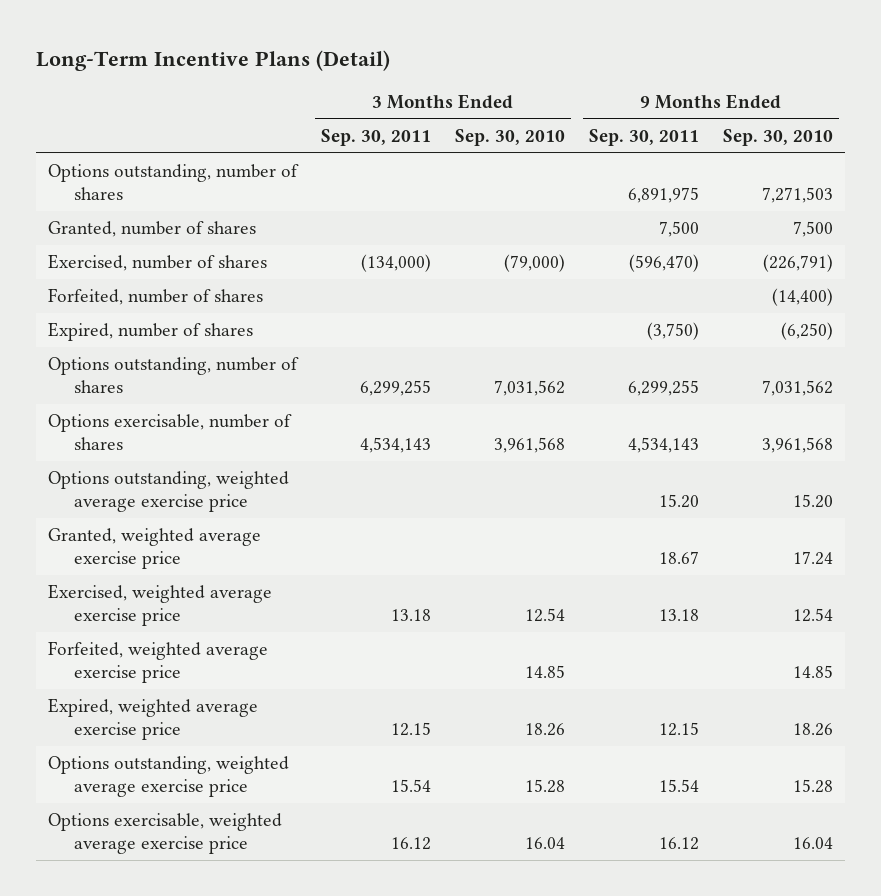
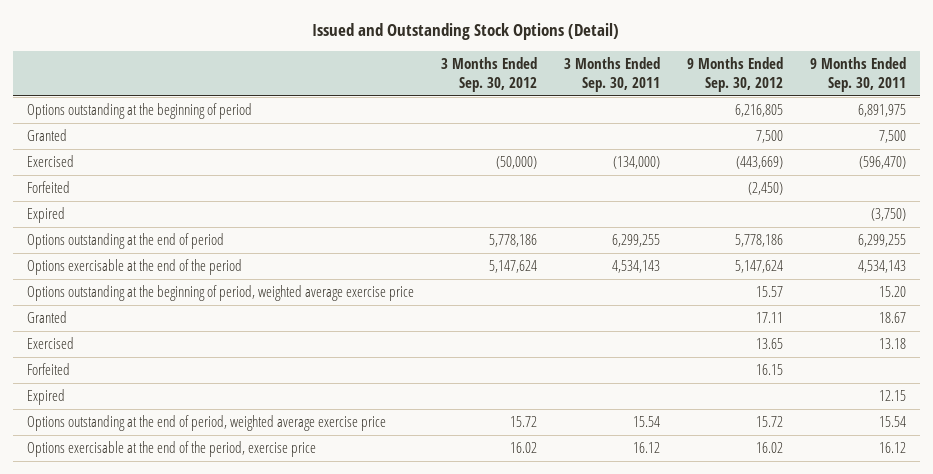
- Long-Term Incentive Plans (Detail)
+ Issued and Outstanding Stock Options (Detail)
- | 3 Months Ended Sep. 30, 2011 | 3 Months Ended Sep. 30, 2010 | 9 Months Ended Sep. 30, 2011 | 9 Months Ended Sep. 30, 2010
+ | 3 Months Ended Sep. 30, 2012 | 3 Months Ended Sep. 30, 2011 | 9 Months Ended Sep. 30, 2012 | 9 Months Ended Sep. 30, 2011
- Options outstanding, number of shares | | | 6,891,975 | 7,271,503
- Granted, number of shares | | | 7,500 | 7,500
- Exercised, number of shares | (134,000) | (79,000) | (596,470) | (226,791)
- Forfeited, number of shares | | | | (14,400)
- Expired, number of shares | | | (3,750) | (6,250)
- Options outstanding, number of shares | 6,299,255 | 7,031,562 | 6,299,255 | 7,031,562
- Options exercisable, number of shares | 4,534,143 | 3,961,568 | 4,534,143 | 3,961,568
- Options outstanding, weighted average exercise price | | | 15.20 | 15.20
- Granted, weighted average exercise price | | | 18.67 | 17.24
- Exercised, weighted average exercise price | 13.18 | 12.54 | 13.18 | 12.54
- Forfeited, weighted average exercise price | | 14.85 | | 14.85
- Expired, weighted average exercise price | 12.15 | 18.26 | 12.15 | 18.26
- Options outstanding, weighted average exercise price | 15.54 | 15.28 | 15.54 | 15.28
- Options exercisable, weighted average exercise price | 16.12 | 16.04 | 16.12 | 16.04
+ Options outstanding at the beginning of period | | | 6,216,805 | 6,891,975
+ Granted | | | 7,500 | 7,500
+ Exercised | (50,000) | (134,000) | (443,669) | (596,470)
+ Forfeited | | | (2,450) |
+ Expired | | | | (3,750)
+ Options outstanding at the end of period | 5,778,186 | 6,299,255 | 5,778,186 | 6,299,255
+ Options exercisable at the end of the period | 5,147,624 | 4,534,143 | 5,147,624 | 4,534,143
+ Options outstanding at the beginning of period, weighted average exercise price | | | 15.57 | 15.20
+ Granted | | | 17.11 | 18.67
+ Exercised | | | 13.65 | 13.18
+ Forfeited | | | 16.15 |
+ Expired | | | | 12.15
+ Options outstanding at the end of period, weighted average exercise price | 15.72 | 15.54 | 15.72 | 15.54
+ Options exercisable at the end of the period, exercise price | 16.02 | 16.12 | 16.02 | 16.12

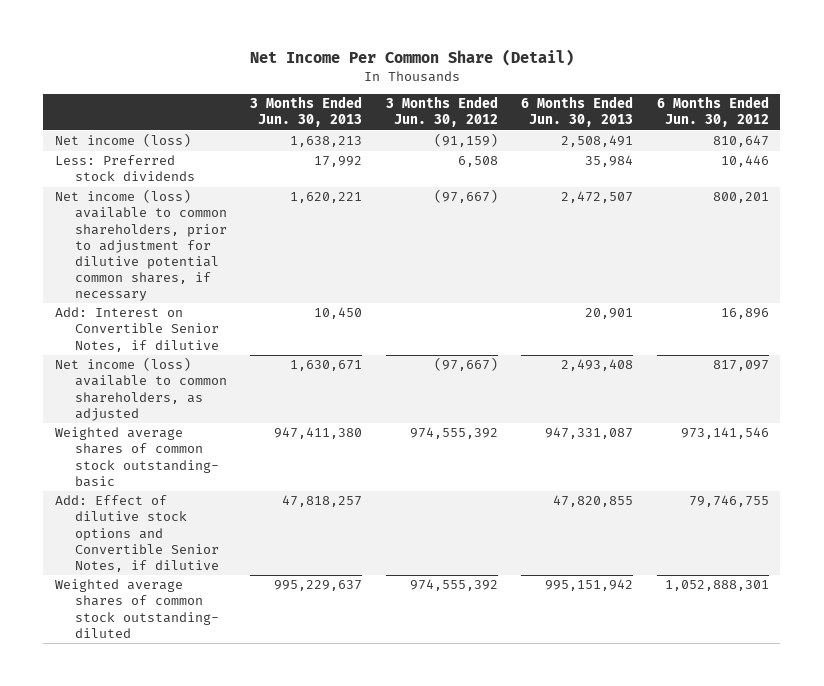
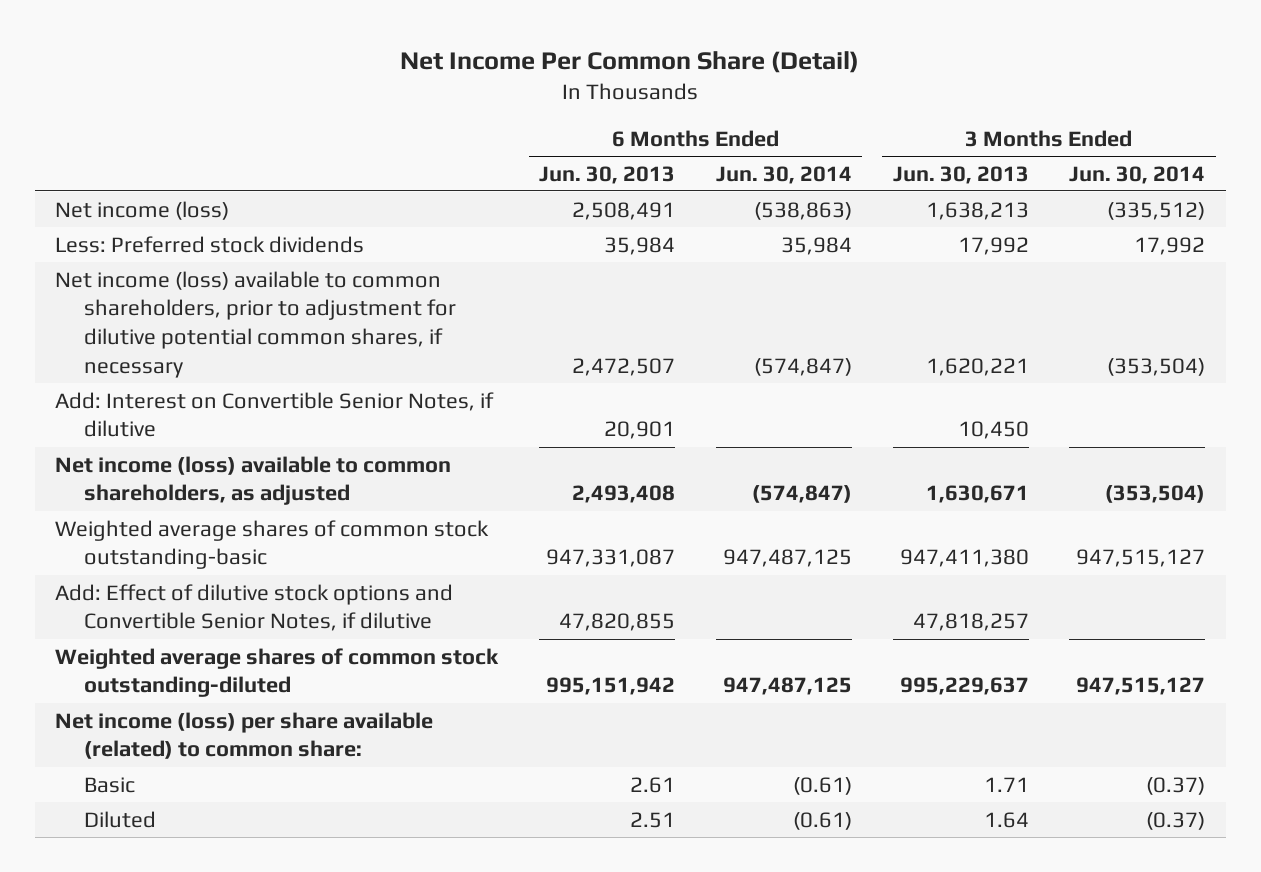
- | 3 Months Ended Jun. 30, 2013 | 3 Months Ended Jun. 30, 2012 | 6 Months Ended Jun. 30, 2013 | 6 Months Ended Jun. 30, 2012
+ | 6 Months Ended Jun. 30, 2013 | 6 Months Ended Jun. 30, 2014 | 3 Months Ended Jun. 30, 2013 | 3 Months Ended Jun. 30, 2014
- Weighted average shares of common stock outstanding- basic | 947,411,380 | 974,555,392 | 947,331,087 | 973,141,546
+ Weighted average shares of common stock outstanding-basic | 947,331,087 | 947,487,125 | 947,411,380 | 947,515,127
- Weighted average shares of common stock outstanding- diluted | 995,229,637 | 974,555,392 | 995,151,942 | 1,052,888,301
+ Weighted average shares of common stock outstanding-diluted | 995,151,942 | 947,487,125 | 995,229,637 | 947,515,127
+ Net income (loss) per share available (related) to common share:
+ Basic | 2.61 | (0.61) | 1.71 | (0.37)
+ Diluted | 2.51 | (0.61) | 1.64 | (0.37)

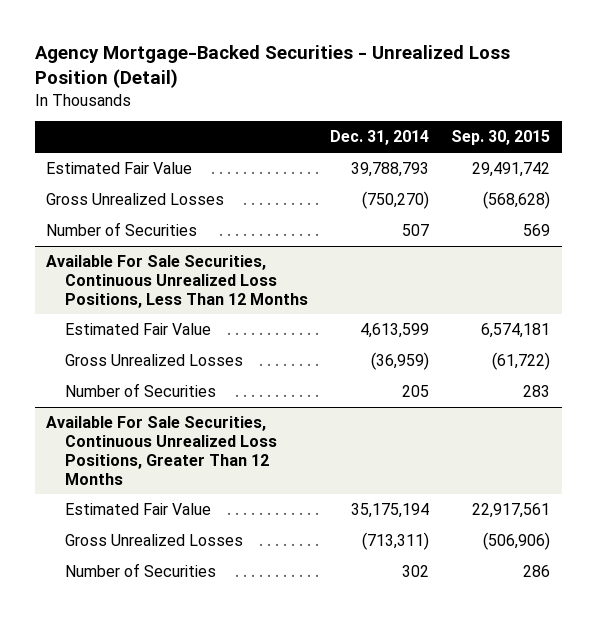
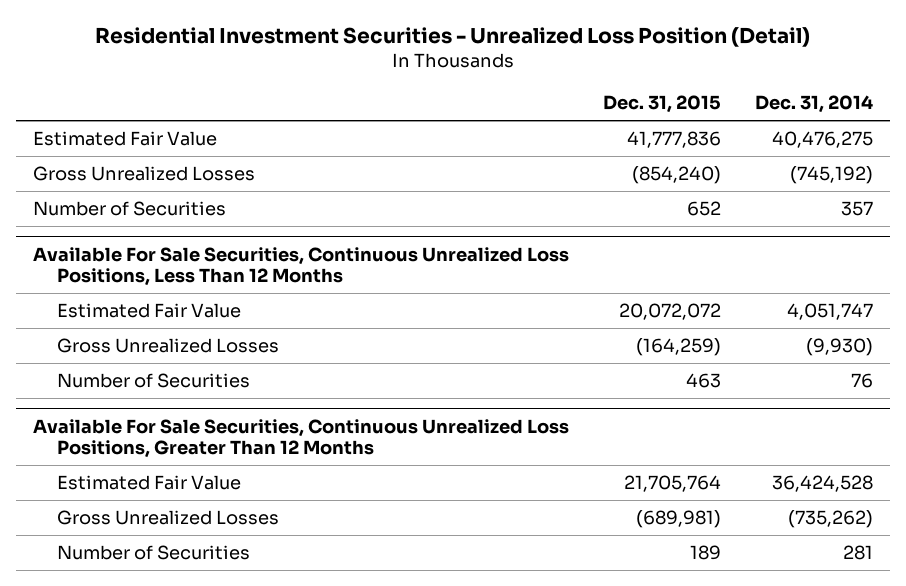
- Agency Mortgage-Backed Securities - Unrealized Loss Position (Detail)
+ Residential Investment Securities - Unrealized Loss Position (Detail)
- | Dec. 31, 2014 | Sep. 30, 2015
+ | Dec. 31, 2015 | Dec. 31, 2014
- Estimated Fair Value | 39,788,793 | 29,491,742
- Gross Unrealized Losses | (750,270) | (568,628)
- Number of Securities | 507 | 569
+ Estimated Fair Value | 41,777,836 | 40,476,275
+ Gross Unrealized Losses | (854,240) | (745,192)
+ Number of Securities | 652 | 357
@ Available For Sale Securities, Continuous Unrealized Loss Positions, Less Than 12 Months
- Estimated Fair Value | 4,613,599 | 6,574,181
- Gross Unrealized Losses | (36,959) | (61,722)
- Number of Securities | 205 | 283
+ Estimated Fair Value | 20,072,072 | 4,051,747
+ Gross Unrealized Losses | (164,259) | (9,930)
+ Number of Securities | 463 | 76
@ Available For Sale Securities, Continuous Unrealized Loss Positions, Greater Than 12 Months
- Estimated Fair Value | 35,175,194 | 22,917,561
- Gross Unrealized Losses | (713,311) | (506,906)
- Number of Securities | 302 | 286
+ Estimated Fair Value | 21,705,764 | 36,424,528
+ Gross Unrealized Losses | (689,981) | (735,262)
+ Number of Securities | 189 | 281

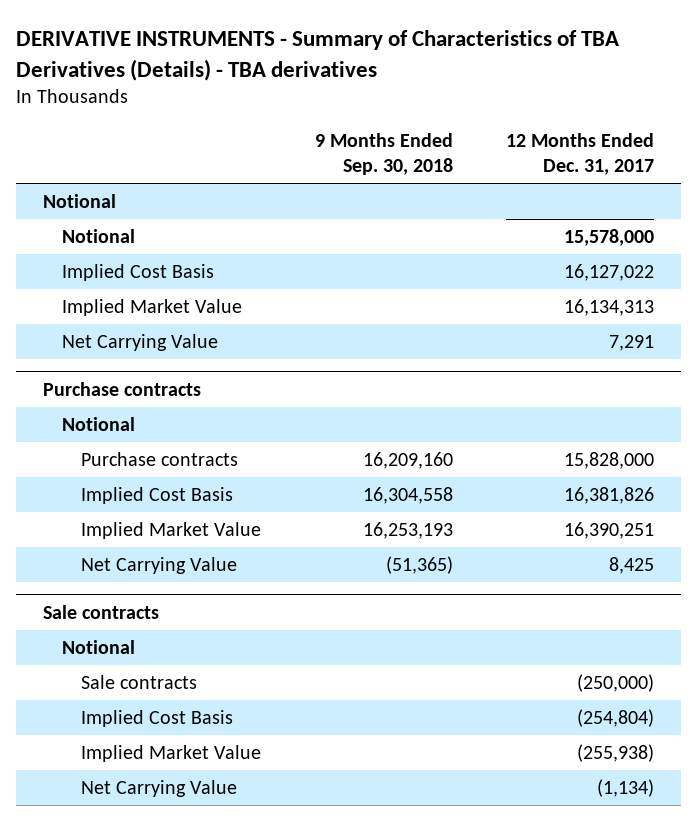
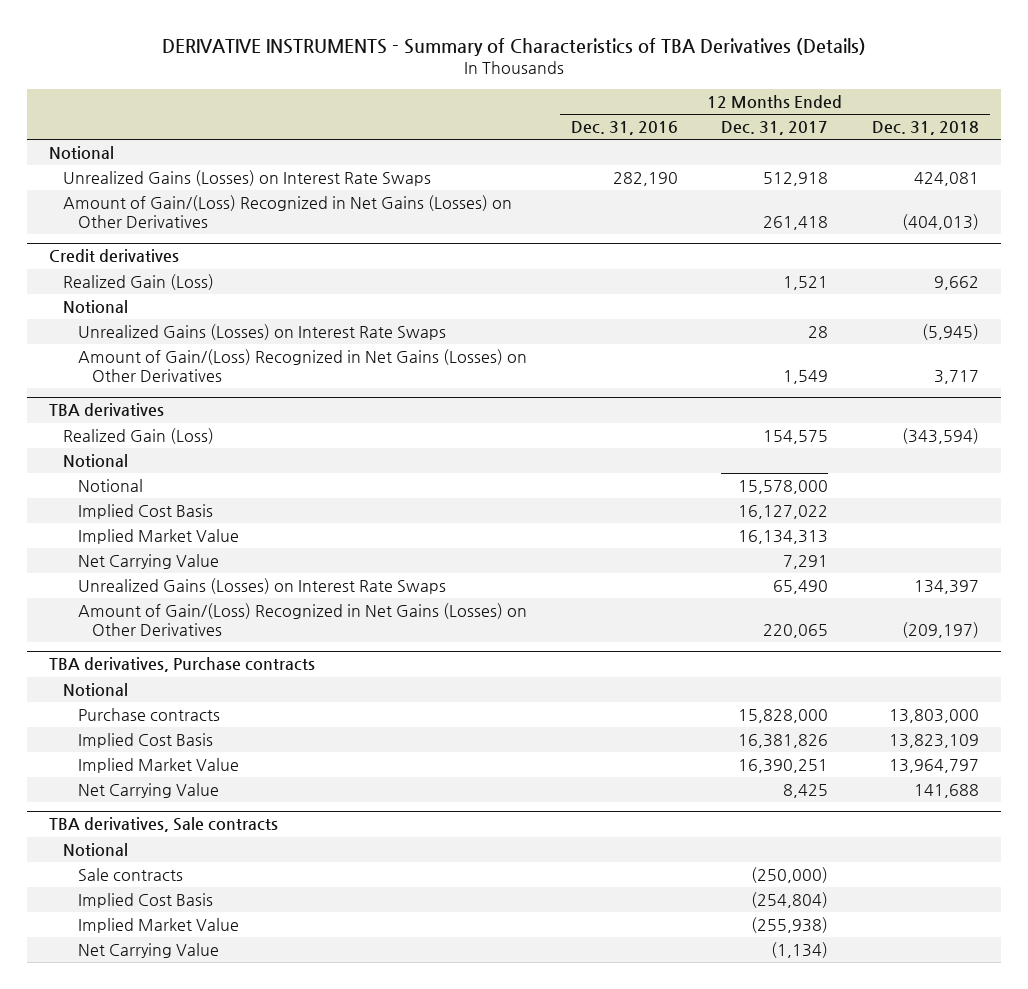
- DERIVATIVE INSTRUMENTS - Summary of Characteristics of TBA Derivatives (Details) - TBA derivatives
+ DERIVATIVE INSTRUMENTS - Summary of Characteristics of TBA Derivatives (Details)
- | 9 Months Ended Sep. 30, 2018 | 12 Months Ended Dec. 31, 2017
+ | 12 Months Ended Dec. 31, 2016 | 12 Months Ended Dec. 31, 2017 | 12 Months Ended Dec. 31, 2018
+ Unrealized Gains (Losses) on Interest Rate Swaps | 282,190 | 512,918 | 424,081
+ Amount of Gain/(Loss) Recognized in Net Gains (Losses) on Other Derivatives | | 261,418 | (404,013)
+ Credit derivatives
+ Realized Gain (Loss) | | 1,521 | 9,662
+ Notional
+ Unrealized Gains (Losses) on Interest Rate Swaps | | 28 | (5,945)
+ Amount of Gain/(Loss) Recognized in Net Gains (Losses) on Other Derivatives | | 1,549 | 3,717
+ TBA derivatives
+ Realized Gain (Loss) | | 154,575 | (343,594)
+ Notional
- Purchase contracts
+ Unrealized Gains (Losses) on Interest Rate Swaps | | 65,490 | 134,397
+ Amount of Gain/(Loss) Recognized in Net Gains (Losses) on Other Derivatives | | 220,065 | (209,197)
+ TBA derivatives, Purchase contracts
- Sale contracts
+ TBA derivatives, Sale contracts

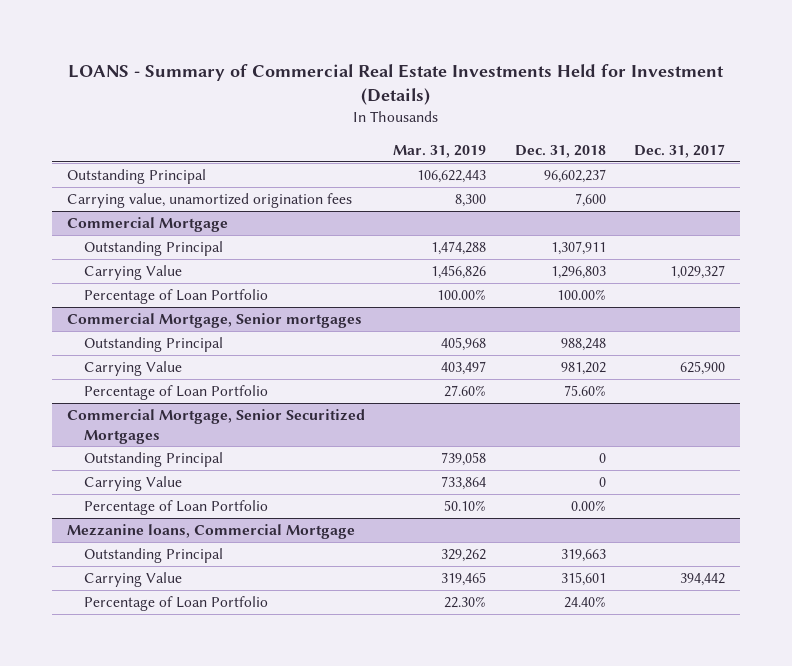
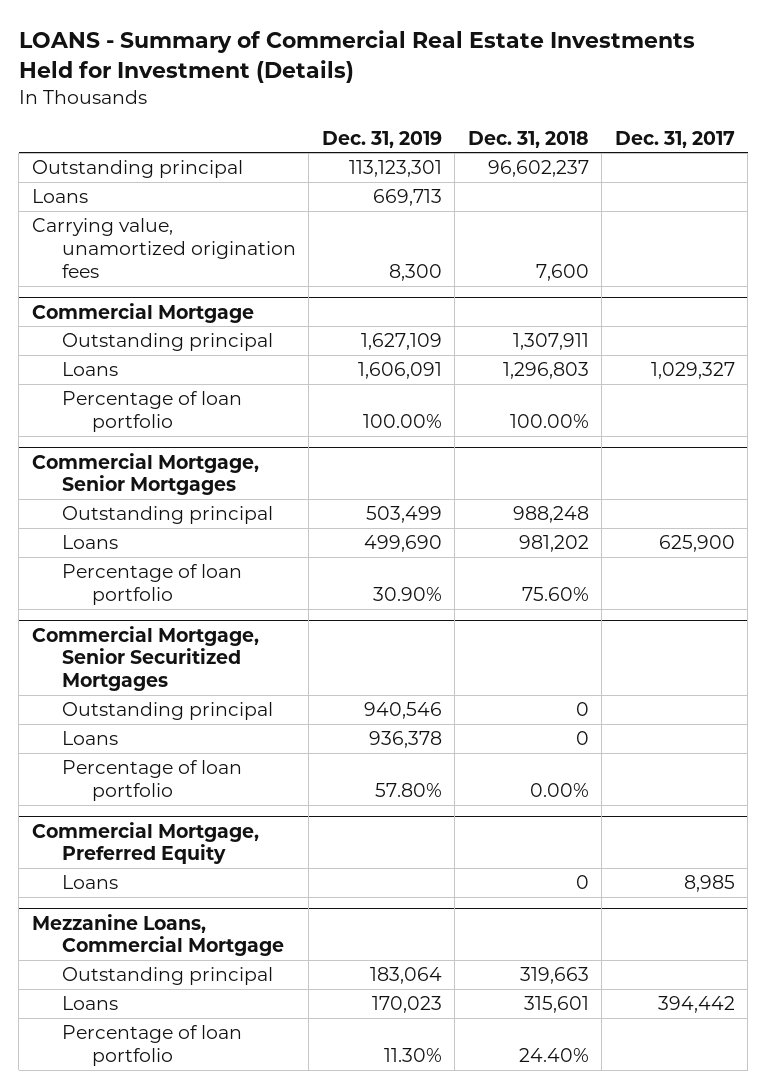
- | Mar. 31, 2019 | Dec. 31, 2018 | Dec. 31, 2017
+ | Dec. 31, 2019 | Dec. 31, 2018 | Dec. 31, 2017
- Outstanding Principal | 106,622,443 | 96,602,237 |
+ Outstanding principal | 113,123,301 | 96,602,237 |
+ Loans | 669,713 | |
@ Commercial Mortgage
- Outstanding Principal | 1,474,288 | 1,307,911 |
- Carrying Value | 1,456,826 | 1,296,803 | 1,029,327
- Percentage of Loan Portfolio | 100.00% | 100.00% |
- Commercial Mortgage, Senior mortgages
- Outstanding Principal | 405,968 | 988,248 |
- Carrying Value | 403,497 | 981,202 | 625,900
- Percentage of Loan Portfolio | 27.60% | 75.60% |
@ Commercial Mortgage
+ Outstanding principal | 1,627,109 | 1,307,911 |
+ Loans | 1,606,091 | 1,296,803 | 1,029,327
+ Percentage of loan portfolio | 100.00% | 100.00% |
+ Commercial Mortgage, Senior Mortgages
+ Outstanding principal | 503,499 | 988,248 |
+ Loans | 499,690 | 981,202 | 625,900
+ Percentage of loan portfolio | 30.90% | 75.60% |
@ Commercial Mortgage, Senior Securitized Mortgages
- Outstanding Principal | 739,058 | 0 |
- Carrying Value | 733,864 | 0 |
- Percentage of Loan Portfolio | 50.10% | 0.00% |
- Mezzanine loans, Commercial Mortgage
- Outstanding Principal | 329,262 | 319,663 |
- Carrying Value | 319,465 | 315,601 | 394,442
- Percentage of Loan Portfolio | 22.30% | 24.40% |
@ Commercial Mortgage, Senior Securitized Mortgages
+ Outstanding principal | 940,546 | 0 |
+ Loans | 936,378 | 0 |
+ Percentage of loan portfolio | 57.80% | 0.00% |
+ Commercial Mortgage, Preferred Equity
+ Loans | | 0 | 8,985
+ Mezzanine Loans, Commercial Mortgage
+ Outstanding principal | 183,064 | 319,663 |
+ Loans | 170,023 | 315,601 | 394,442
+ Percentage of loan portfolio | 11.30% | 24.40% |

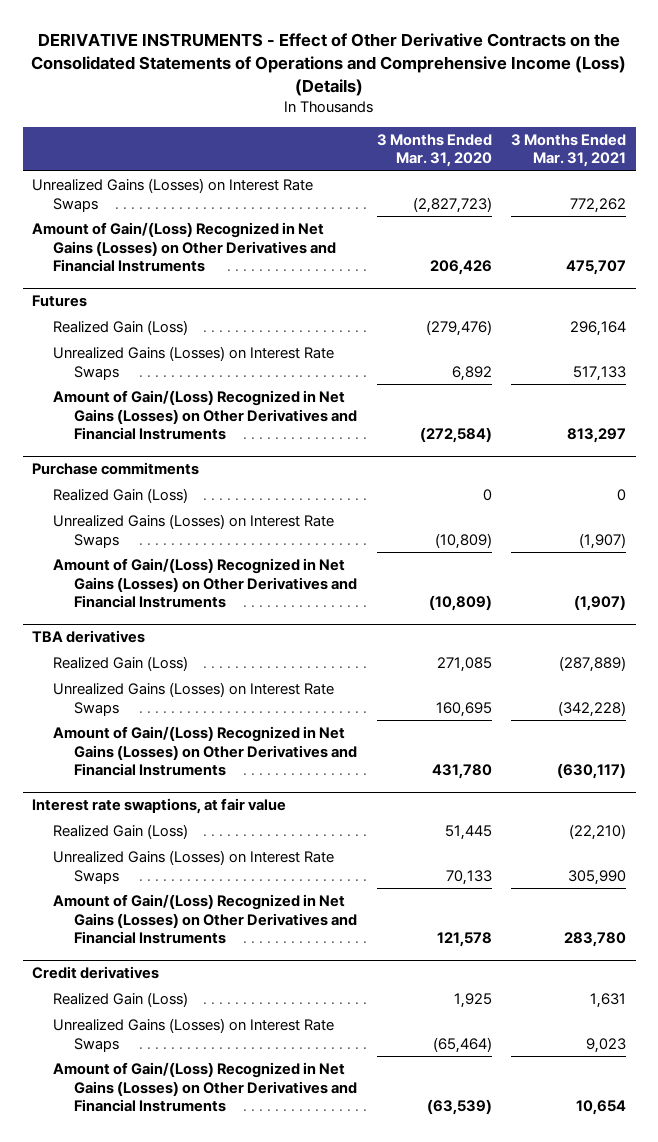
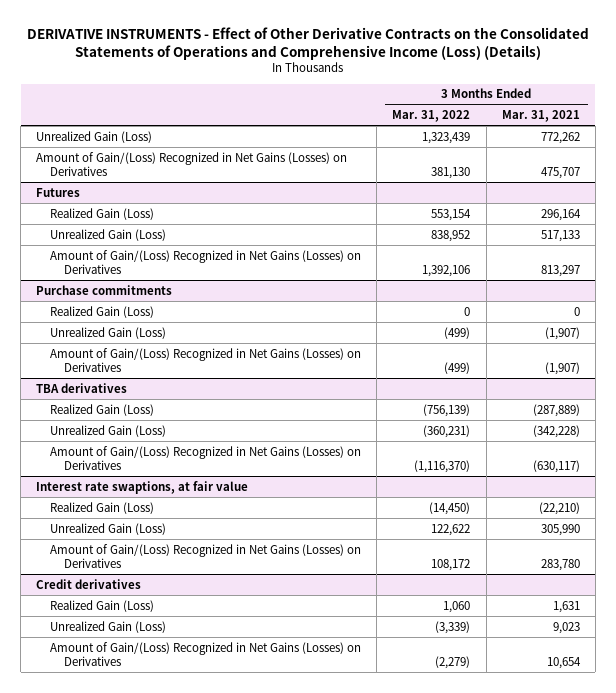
- | 3 Months Ended Mar. 31, 2020 | 3 Months Ended Mar. 31, 2021
+ | 3 Months Ended Mar. 31, 2022 | 3 Months Ended Mar. 31, 2021
- Unrealized Gains (Losses) on Interest Rate Swaps | (2,827,723) | 772,262
- Amount of Gain/(Loss) Recognized in Net Gains (Losses) on Other Derivatives and Financial Instruments | 206,426 | 475,707
+ Unrealized Gain (Loss) | 1,323,439 | 772,262
+ Amount of Gain/(Loss) Recognized in Net Gains (Losses) on Derivatives | 381,130 | 475,707
@ Futures
- Unrealized Gains (Losses) on Interest Rate Swaps | 6,892 | 517,133
- Amount of Gain/(Loss) Recognized in Net Gains (Losses) on Other Derivatives and Financial Instruments | (272,584) | 813,297
+ Unrealized Gain (Loss) | 838,952 | 517,133
+ Amount of Gain/(Loss) Recognized in Net Gains (Losses) on Derivatives | 1,392,106 | 813,297
@ Purchase commitments
- Unrealized Gains (Losses) on Interest Rate Swaps | (10,809) | (1,907)
- Amount of Gain/(Loss) Recognized in Net Gains (Losses) on Other Derivatives and Financial Instruments | (10,809) | (1,907)
+ Unrealized Gain (Loss) | (499) | (1,907)
+ Amount of Gain/(Loss) Recognized in Net Gains (Losses) on Derivatives | (499) | (1,907)
@ TBA derivatives
- Unrealized Gains (Losses) on Interest Rate Swaps | 160,695 | (342,228)
- Amount of Gain/(Loss) Recognized in Net Gains (Losses) on Other Derivatives and Financial Instruments | 431,780 | (630,117)
+ Unrealized Gain (Loss) | (360,231) | (342,228)
+ Amount of Gain/(Loss) Recognized in Net Gains (Losses) on Derivatives | (1,116,370) | (630,117)
@ Interest rate swaptions, at fair value
- Unrealized Gains (Losses) on Interest Rate Swaps | 70,133 | 305,990
- Amount of Gain/(Loss) Recognized in Net Gains (Losses) on Other Derivatives and Financial Instruments | 121,578 | 283,780
+ Unrealized Gain (Loss) | 122,622 | 305,990
+ Amount of Gain/(Loss) Recognized in Net Gains (Losses) on Derivatives | 108,172 | 283,780
@ Credit derivatives
- Unrealized Gains (Losses) on Interest Rate Swaps | (65,464) | 9,023
- Amount of Gain/(Loss) Recognized in Net Gains (Losses) on Other Derivatives and Financial Instruments | (63,539) | 10,654
+ Unrealized Gain (Loss) | (3,339) | 9,023
+ Amount of Gain/(Loss) Recognized in Net Gains (Losses) on Derivatives | (2,279) | 10,654

